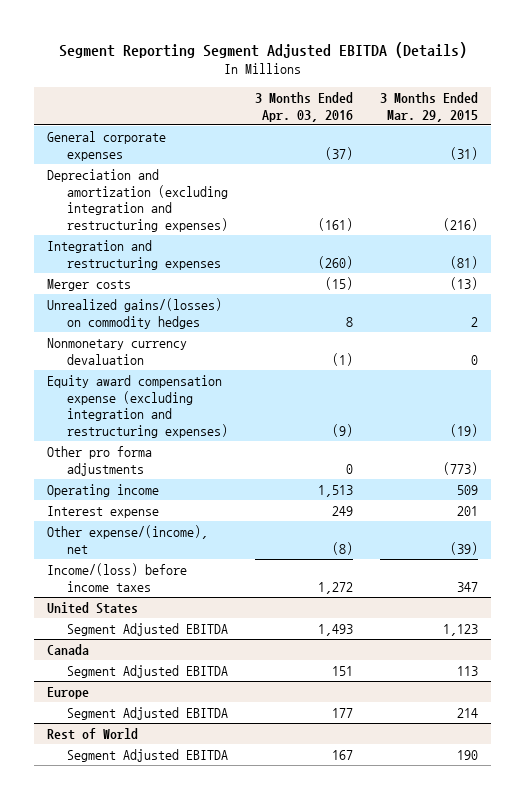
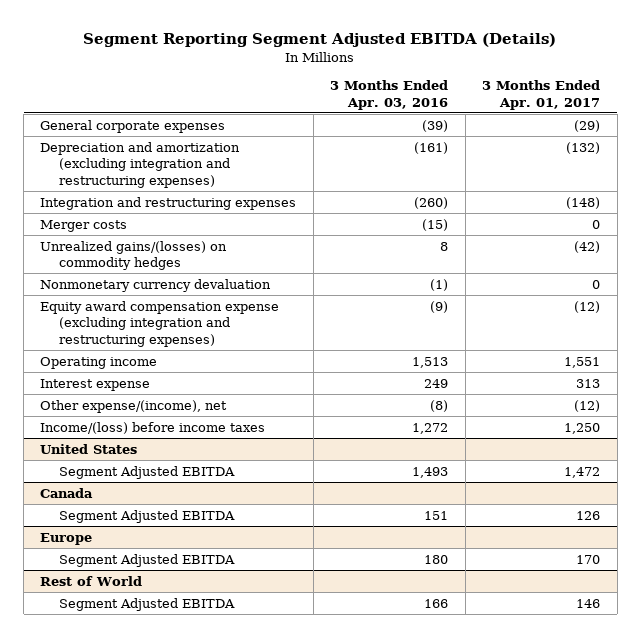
- | 3 Months Ended Apr. 03, 2016 | 3 Months Ended Mar. 29, 2015
+ | 3 Months Ended Apr. 03, 2016 | 3 Months Ended Apr. 01, 2017
- General corporate expenses | (37) | (31)
+ General corporate expenses | (39) | (29)
- Other pro forma adjustments | 0 | (773)
@ Europe
- Segment Adjusted EBITDA | 177 | 214
+ Segment Adjusted EBITDA | 180 | 170
@ Rest of World
- Segment Adjusted EBITDA | 167 | 190
+ Segment Adjusted EBITDA | 166 | 146

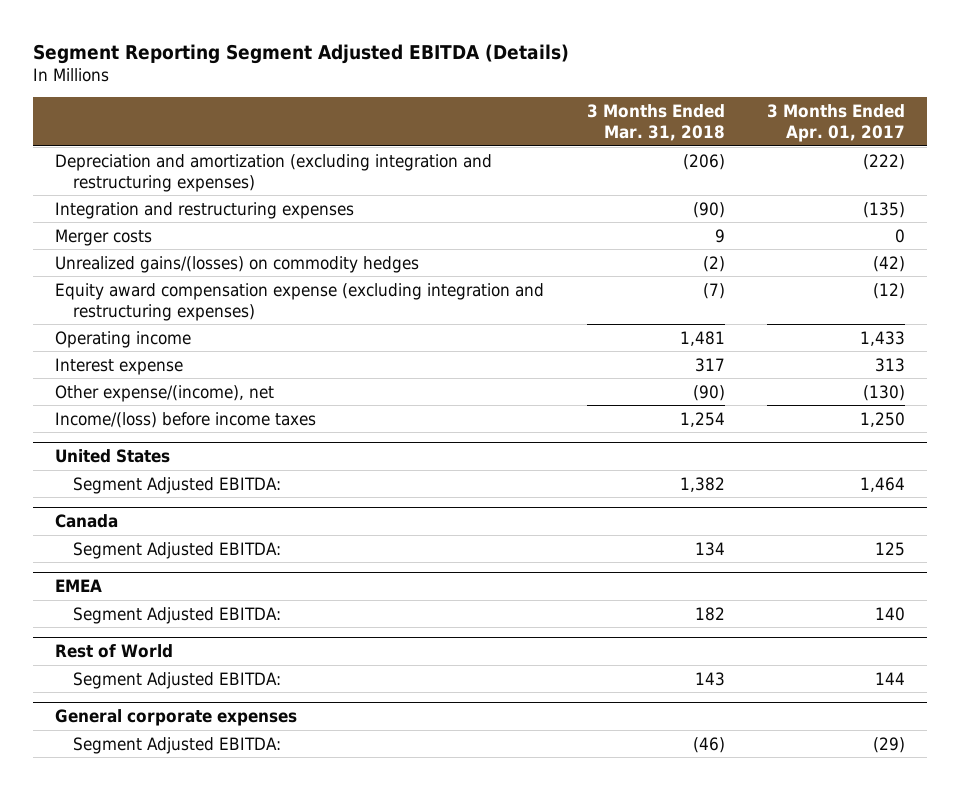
- | 3 Months Ended Apr. 03, 2016 | 3 Months Ended Apr. 01, 2017
+ | 3 Months Ended Mar. 31, 2018 | 3 Months Ended Apr. 01, 2017
- General corporate expenses | (39) | (29)
- Depreciation and amortization (excluding integration and restructuring expenses) | (161) | (132)
- Integration and restructuring expenses | (260) | (148)
+ Depreciation and amortization (excluding integration and restructuring expenses) | (206) | (222)
+ Integration and restructuring expenses | (90) | (135)
- Nonmonetary currency devaluation | (1) | 0
- Operating income | 1,513 | 1,551
+ Operating income | 1,481 | 1,433
- Other expense/(income), net | (8) | (12)
+ Other expense/(income), net | (90) | (130)
@ United States
- Segment Adjusted EBITDA | 1,493 | 1,472
+ Segment Adjusted EBITDA: | 1,382 | 1,464
@ Canada
- Segment Adjusted EBITDA | 151 | 126
- Europe
- Segment Adjusted EBITDA | 180 | 170
@ Canada
+ Segment Adjusted EBITDA: | 134 | 125
+ EMEA
+ Segment Adjusted EBITDA: | 182 | 140
@ Rest of World
- Segment Adjusted EBITDA | 166 | 146
+ Segment Adjusted EBITDA: | 143 | 144
+ General corporate expenses
+ Segment Adjusted EBITDA: | (46) | (29)

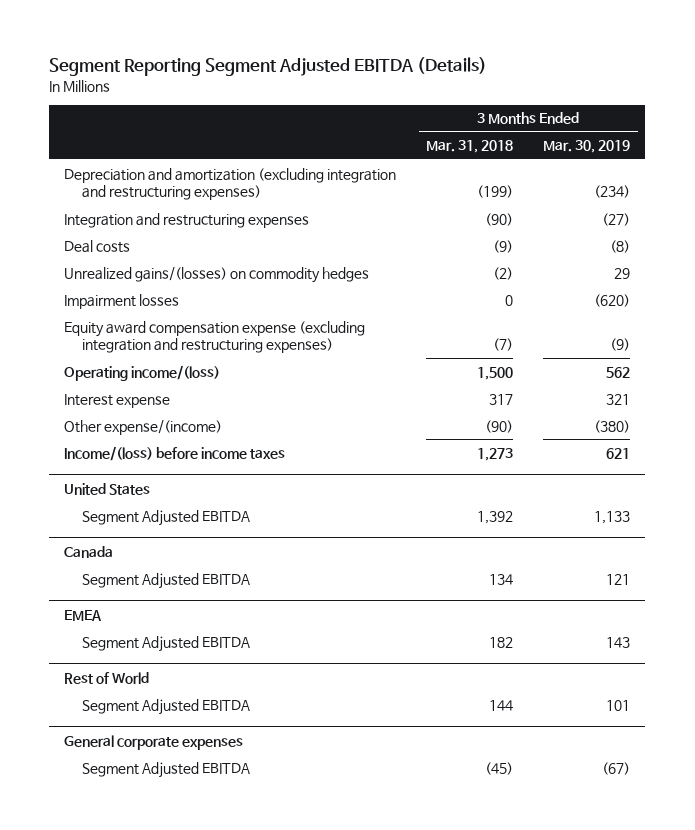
- | 3 Months Ended Mar. 31, 2018 | 3 Months Ended Apr. 01, 2017
+ | 3 Months Ended Mar. 31, 2018 | 3 Months Ended Mar. 30, 2019
- Depreciation and amortization (excluding integration and restructuring expenses) | (206) | (222)
+ Depreciation and amortization (excluding integration and restructuring expenses) | (199) | (234)
- Merger costs | 9 | 0
+ Deal costs | (9) | (8)
+ Impairment losses | 0 | (620)
- Operating income | 1,481 | 1,433
+ Operating income/(loss) | 1,500 | 562
- Other expense/(income), net | (90) | (130)
- Income/(loss) before income taxes | 1,254 | 1,250
+ Other expense/(income) | (90) | (380)
+ Income/(loss) before income taxes | 1,273 | 621
@ United States
- Segment Adjusted EBITDA: | 1,382 | 1,464
+ Segment Adjusted EBITDA | 1,392 | 1,133
@ Canada
- Segment Adjusted EBITDA: | 134 | 125
+ Segment Adjusted EBITDA | 134 | 121
@ EMEA
- Segment Adjusted EBITDA: | 182 | 140
+ Segment Adjusted EBITDA | 182 | 143
@ Rest of World
- Segment Adjusted EBITDA: | 143 | 144
+ Segment Adjusted EBITDA | 144 | 101
@ General corporate expenses
- Segment Adjusted EBITDA: | (46) | (29)
+ Segment Adjusted EBITDA | (45) | (67)

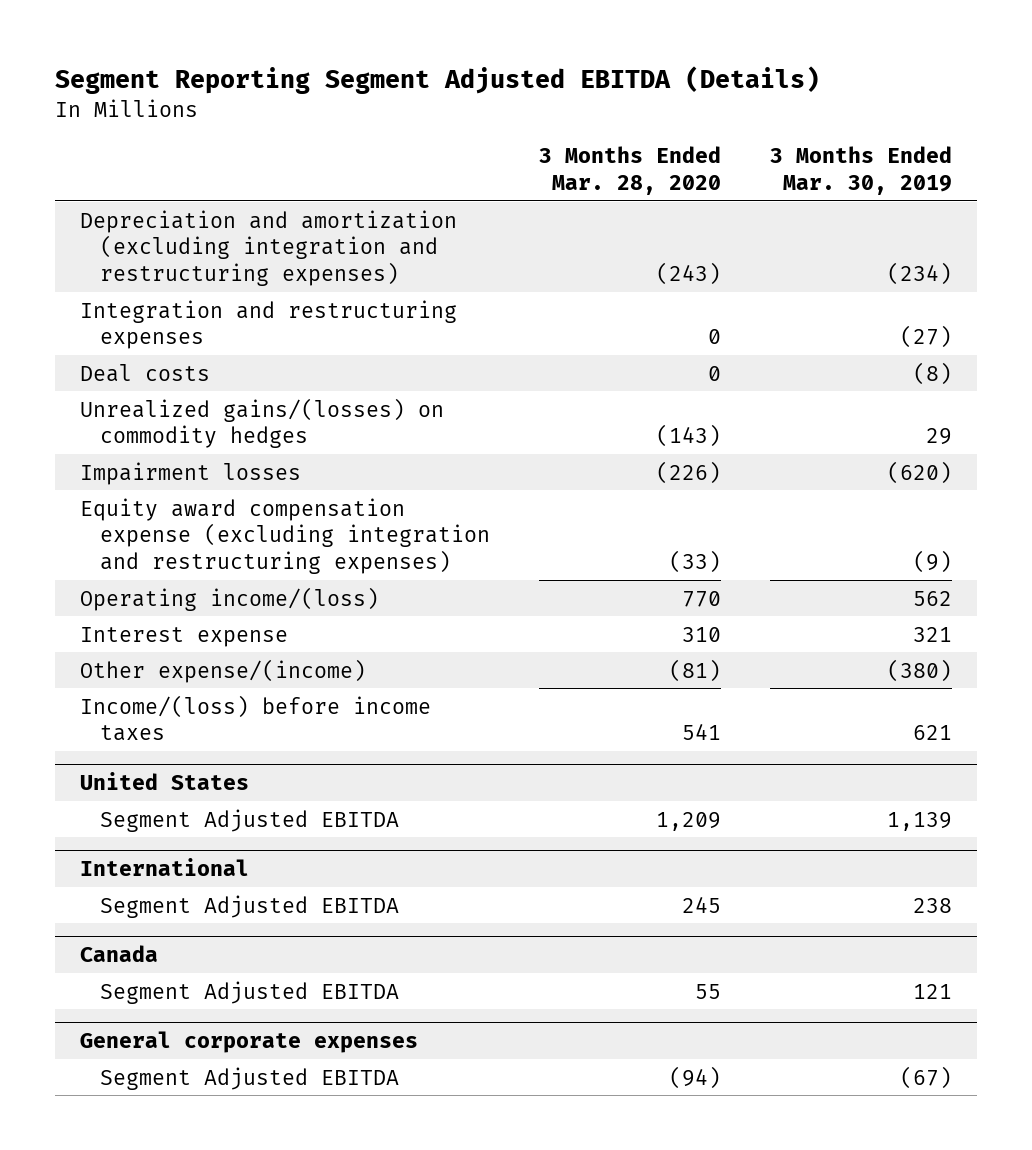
- | 3 Months Ended Mar. 31, 2018 | 3 Months Ended Mar. 30, 2019
+ | 3 Months Ended Mar. 28, 2020 | 3 Months Ended Mar. 30, 2019
@ United States
- Segment Adjusted EBITDA | 1,392 | 1,133
+ Segment Adjusted EBITDA | 1,209 | 1,139
+ International
+ Segment Adjusted EBITDA | 245 | 238
- EMEA
- Segment Adjusted EBITDA | 182 | 143
- Rest of World
- Segment Adjusted EBITDA | 144 | 101

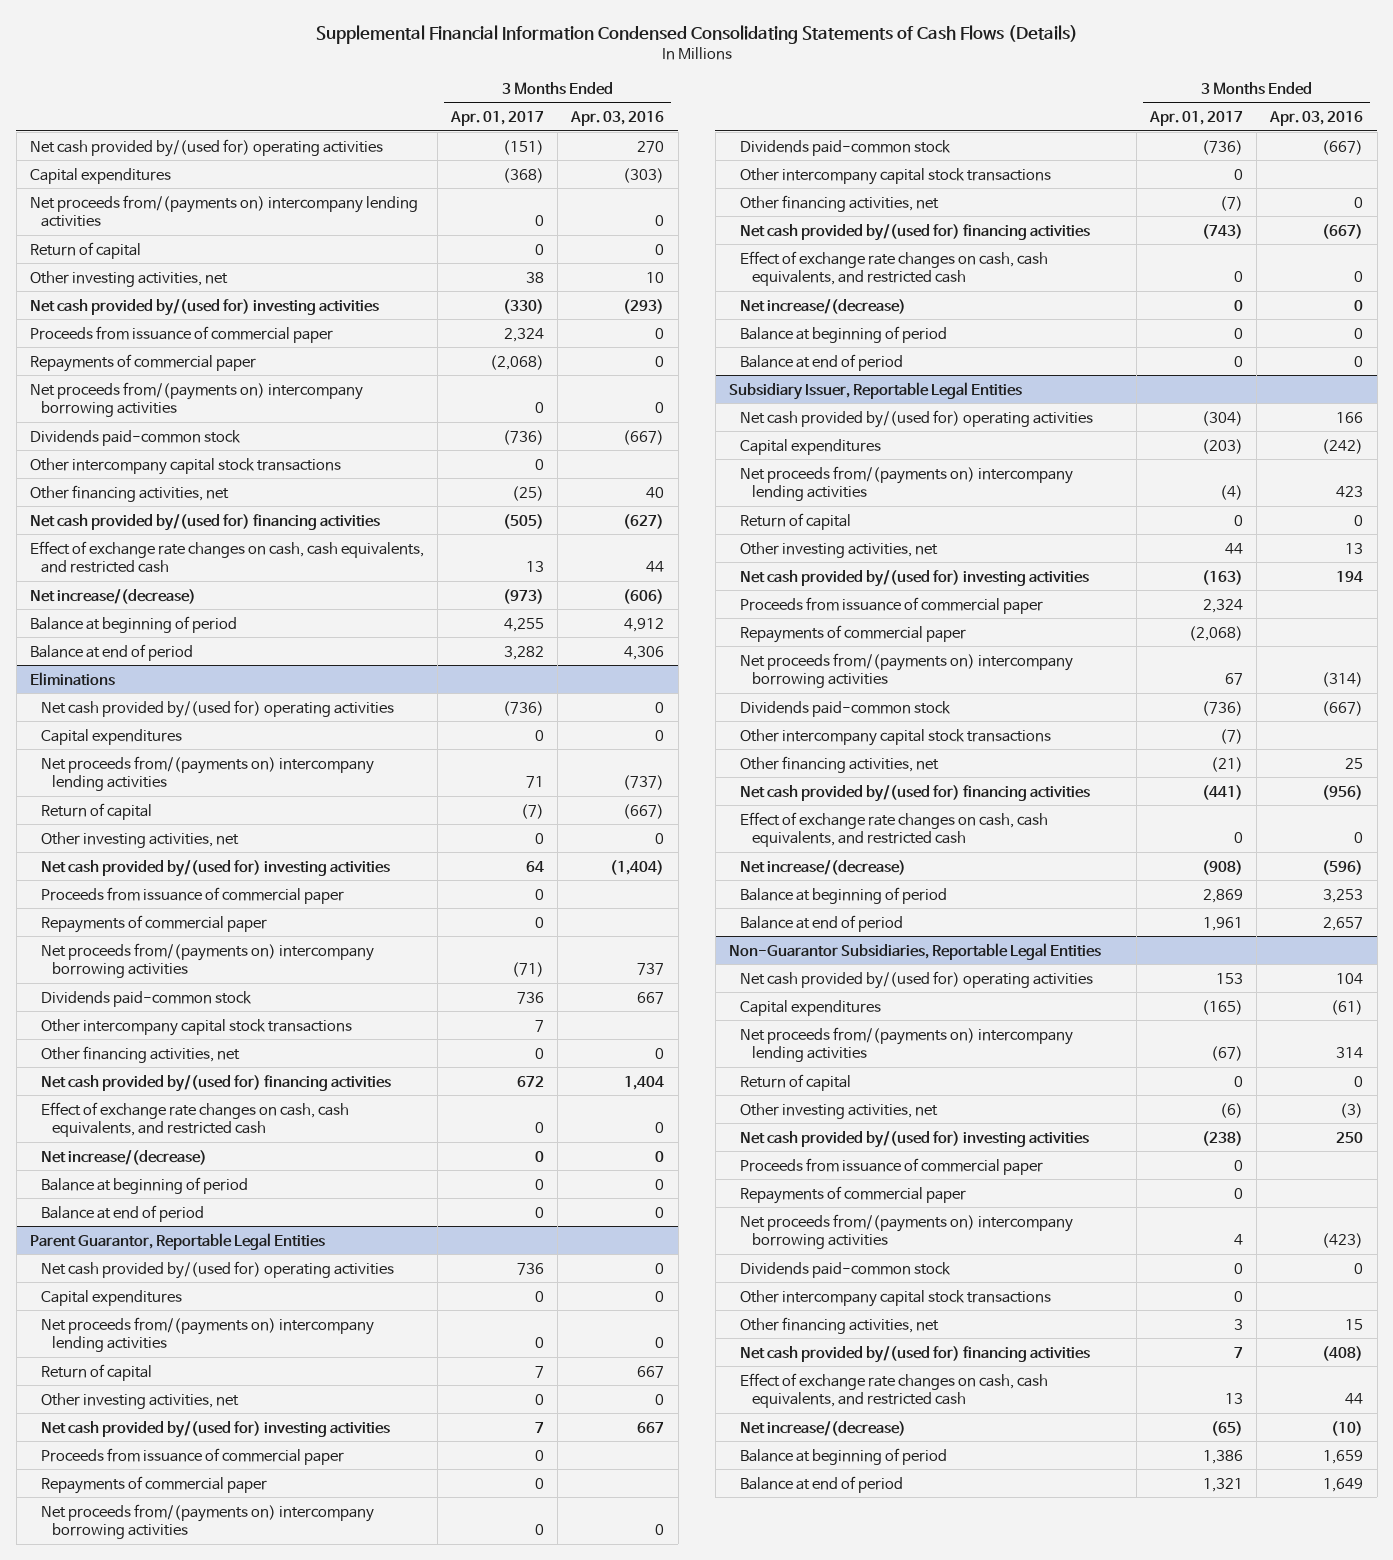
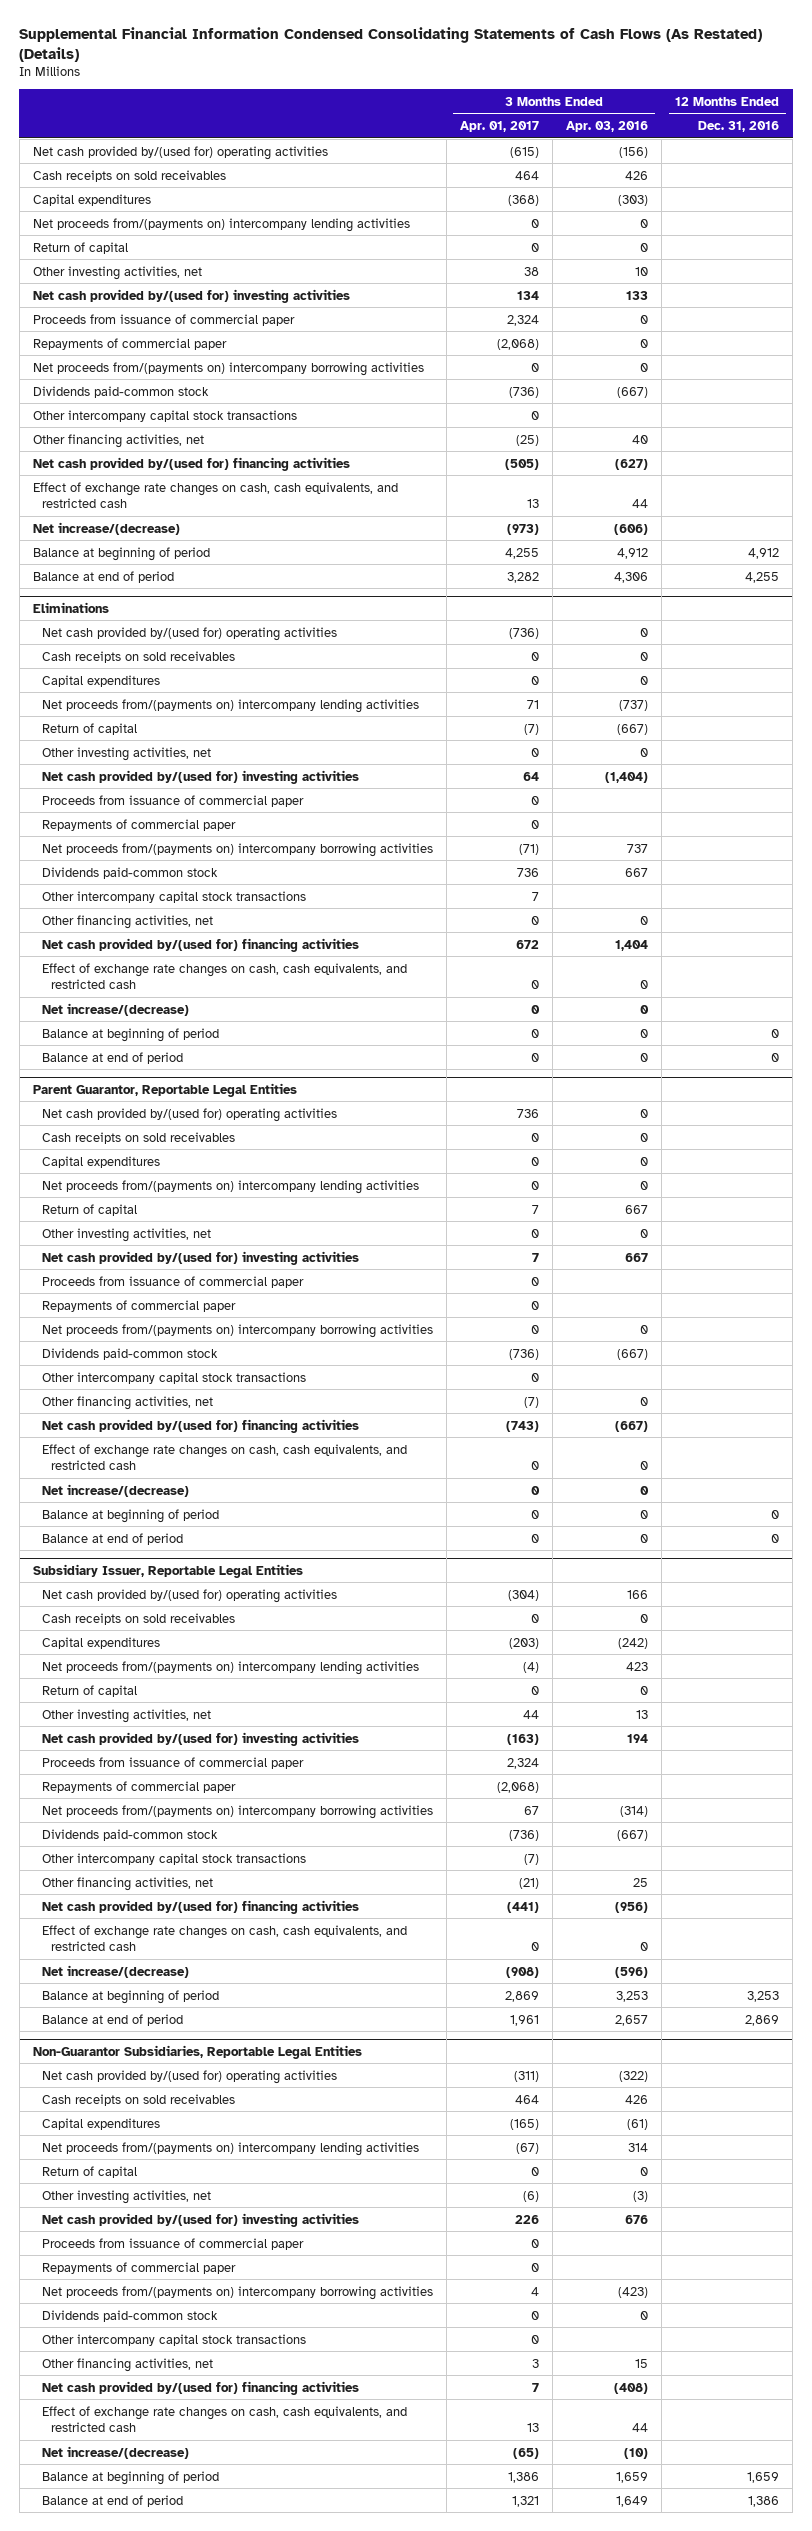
- Supplemental Financial Information Condensed Consolidating Statements of Cash Flows (Details)
+ Supplemental Financial Information Condensed Consolidating Statements of Cash Flows (As Restated) (Details)
- | 3 Months Ended Apr. 01, 2017 | 3 Months Ended Apr. 03, 2016
+ | 3 Months Ended Apr. 01, 2017 | 3 Months Ended Apr. 03, 2016 | 12 Months Ended Dec. 31, 2016
- Net cash provided by/(used for) operating activities | (151) | 270
+ Net cash provided by/(used for) operating activities | (615) | (156) |
+ Cash receipts on sold receivables | 464 | 426 |
- Net cash provided by/(used for) investing activities | (330) | (293)
+ Net cash provided by/(used for) investing activities | 134 | 133 |
@ Eliminations
+ Cash receipts on sold receivables | 0 | 0 |
@ Parent Guarantor, Reportable Legal Entities
+ Cash receipts on sold receivables | 0 | 0 |
@ Subsidiary Issuer, Reportable Legal Entities
+ Cash receipts on sold receivables | 0 | 0 |
@ Non-Guarantor Subsidiaries, Reportable Legal Entities
- Net cash provided by/(used for) operating activities | 153 | 104
+ Net cash provided by/(used for) operating activities | (311) | (322) |
+ Cash receipts on sold receivables | 464 | 426 |
- Net cash provided by/(used for) investing activities | (238) | 250
+ Net cash provided by/(used for) investing activities | 226 | 676 |

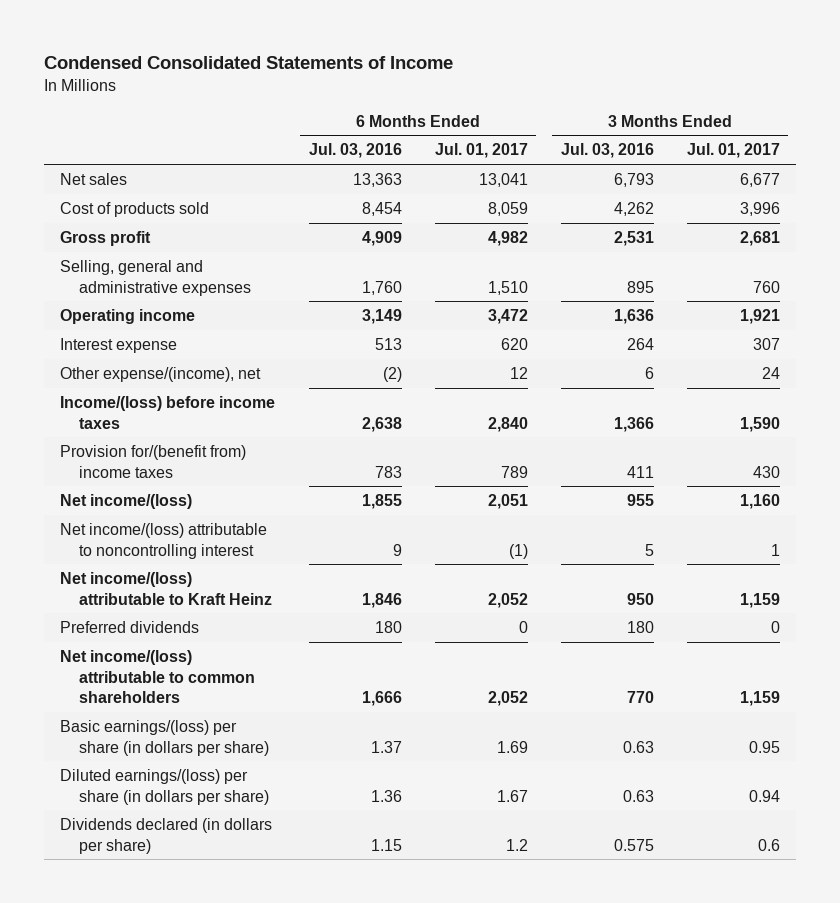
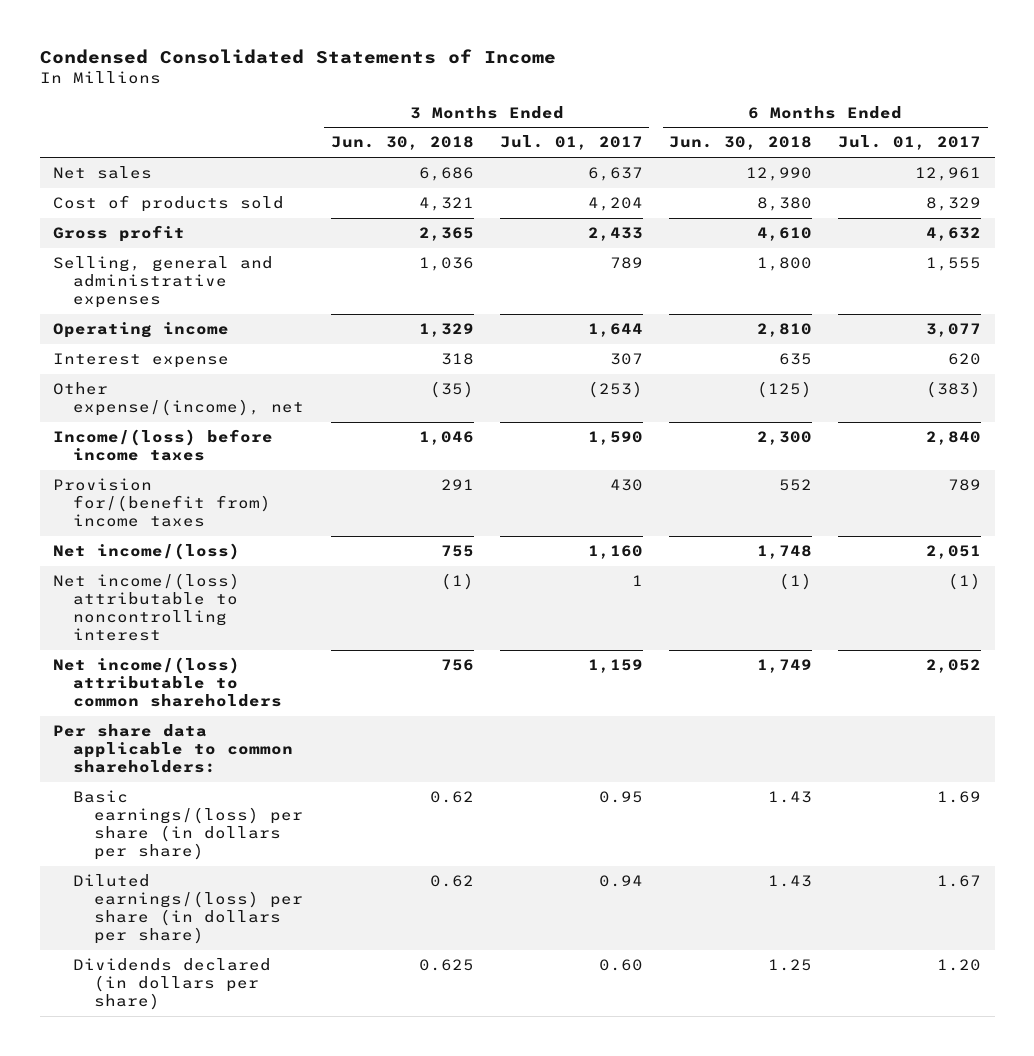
- | 6 Months Ended Jul. 03, 2016 | 6 Months Ended Jul. 01, 2017 | 3 Months Ended Jul. 03, 2016 | 3 Months Ended Jul. 01, 2017
+ | 3 Months Ended Jun. 30, 2018 | 3 Months Ended Jul. 01, 2017 | 6 Months Ended Jun. 30, 2018 | 6 Months Ended Jul. 01, 2017
- Net sales | 13,363 | 13,041 | 6,793 | 6,677
- Cost of products sold | 8,454 | 8,059 | 4,262 | 3,996
- Gross profit | 4,909 | 4,982 | 2,531 | 2,681
- Selling, general and administrative expenses | 1,760 | 1,510 | 895 | 760
- Operating income | 3,149 | 3,472 | 1,636 | 1,921
+ Net sales | 6,686 | 6,637 | 12,990 | 12,961
+ Cost of products sold | 4,321 | 4,204 | 8,380 | 8,329
+ Gross profit | 2,365 | 2,433 | 4,610 | 4,632
+ Selling, general and administrative expenses | 1,036 | 789 | 1,800 | 1,555
+ Operating income | 1,329 | 1,644 | 2,810 | 3,077
- Other expense/(income), net | (2) | 12 | 6 | 24
+ Other expense/(income), net | (35) | (253) | (125) | (383)
- Net income/(loss) attributable to Kraft Heinz | 1,846 | 2,052 | 950 | 1,159
- Preferred dividends | 180 | 0 | 180 | 0
+ Per share data applicable to common shareholders:
- Dividends declared (in dollars per share) | 1.15 | 1.2 | 0.575 | 0.6
+ Dividends declared (in dollars per share) | 0.625 | 0.60 | 1.25 | 1.20

